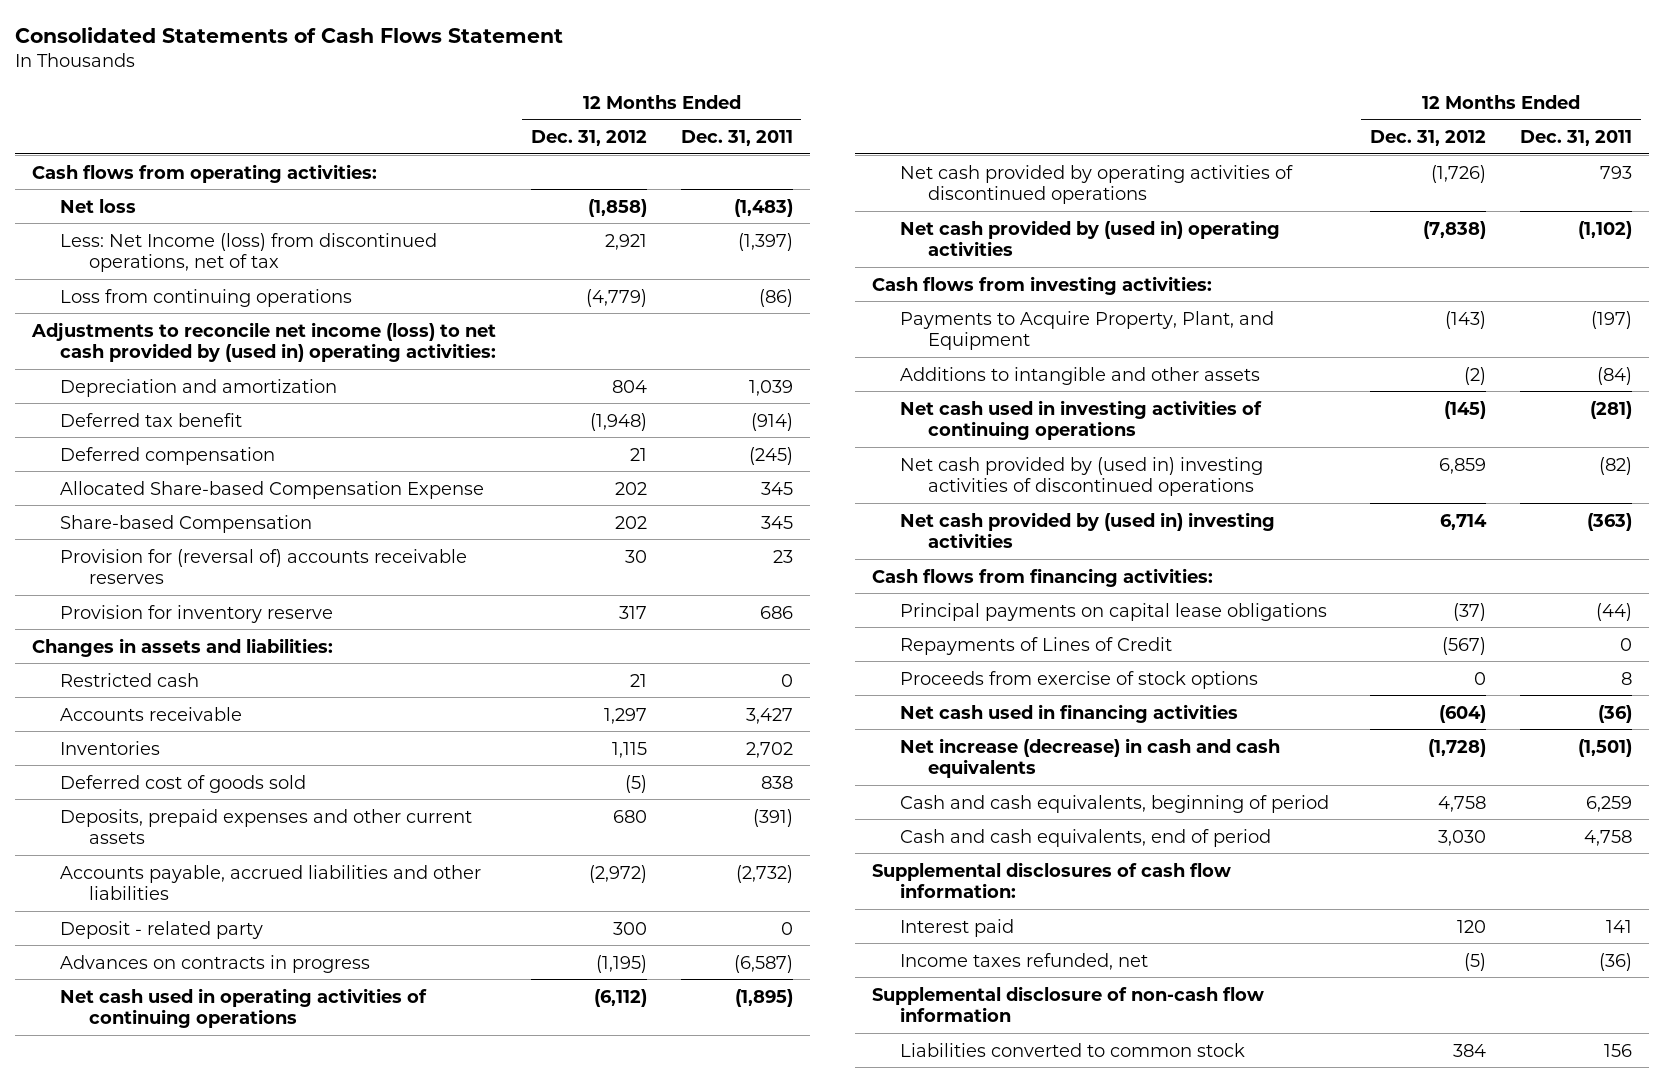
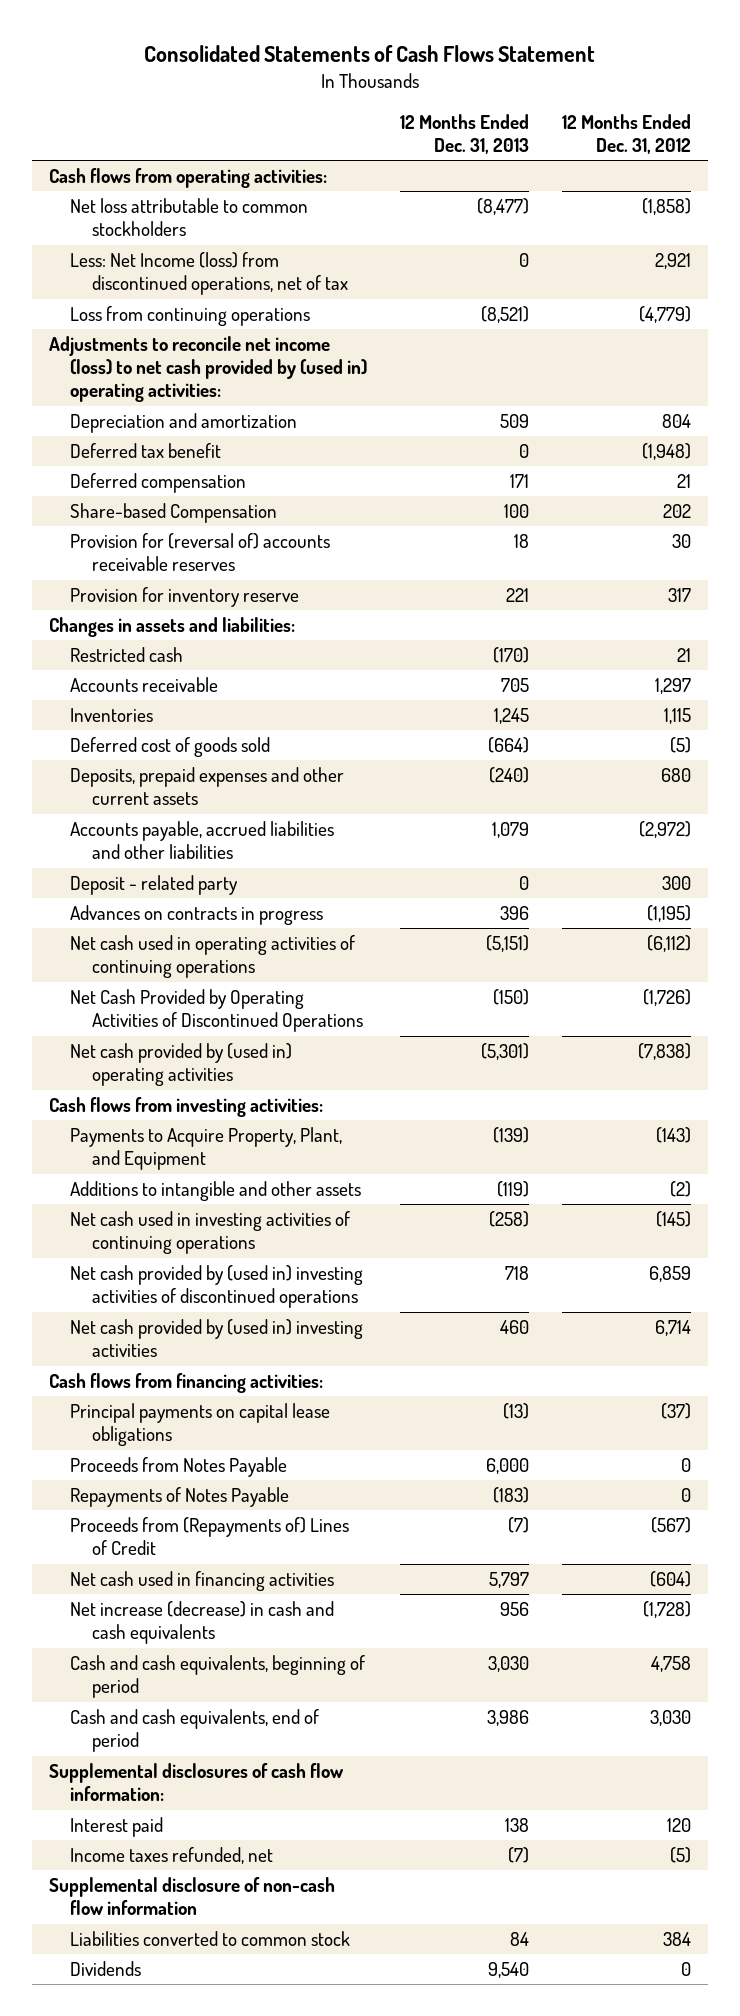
- | 12 Months Ended Dec. 31, 2012 | 12 Months Ended Dec. 31, 2011
+ | 12 Months Ended Dec. 31, 2013 | 12 Months Ended Dec. 31, 2012
- Net loss | (1,858) | (1,483)
+ Net loss attributable to common stockholders | (8,477) | (1,858)
- Allocated Share-based Compensation Expense | 202 | 345
- Net cash provided by operating activities of discontinued operations | (1,726) | 793
+ Net Cash Provided by Operating Activities of Discontinued Operations | (150) | (1,726)
- Repayments of Lines of Credit | (567) | 0
- Proceeds from exercise of stock options | 0 | 8
+ Proceeds from Notes Payable | 6,000 | 0
+ Repayments of Notes Payable | (183) | 0
+ Proceeds from (Repayments of) Lines of Credit | (7) | (567)
+ Dividends | 9,540 | 0

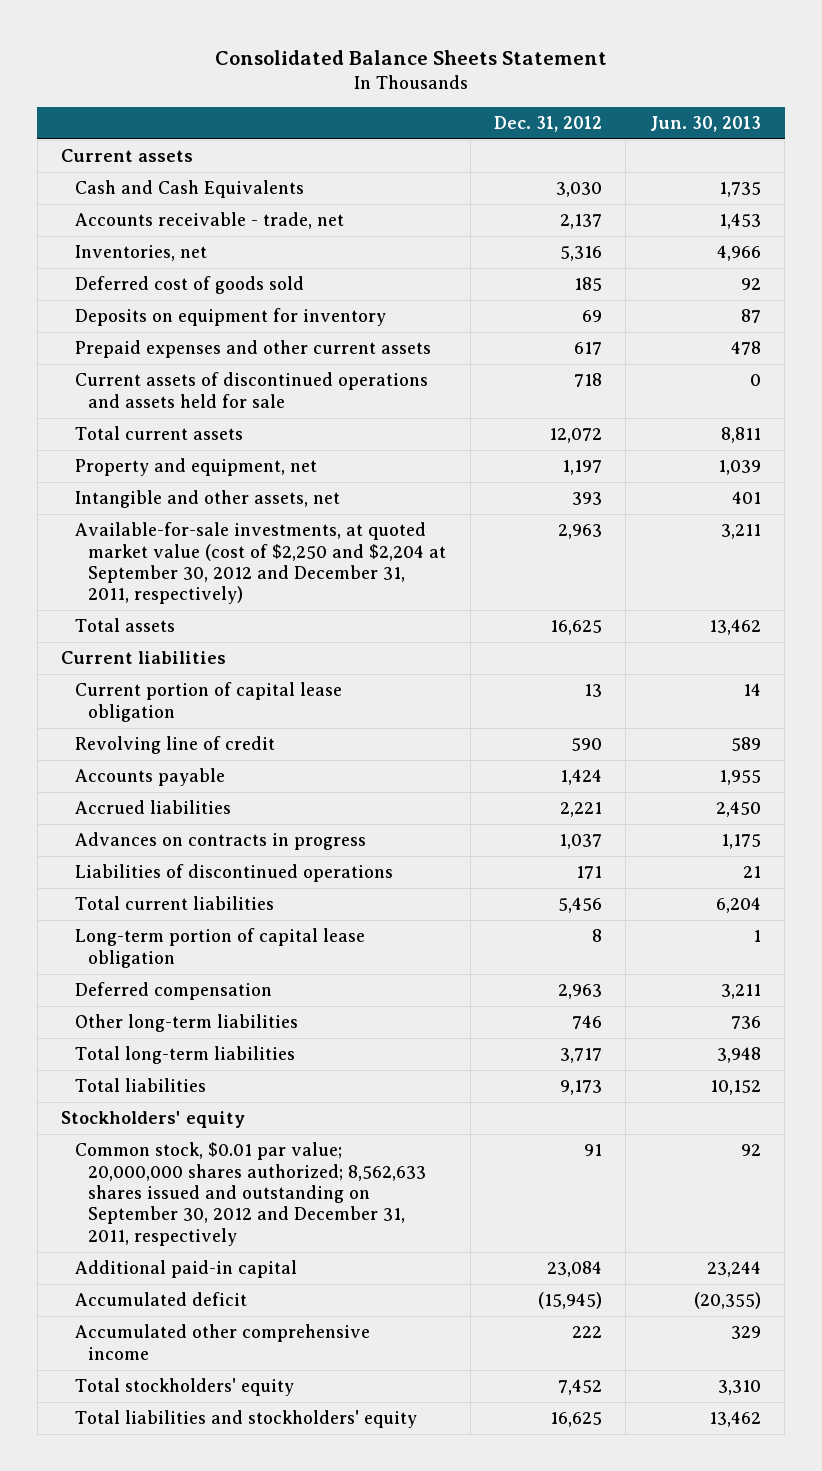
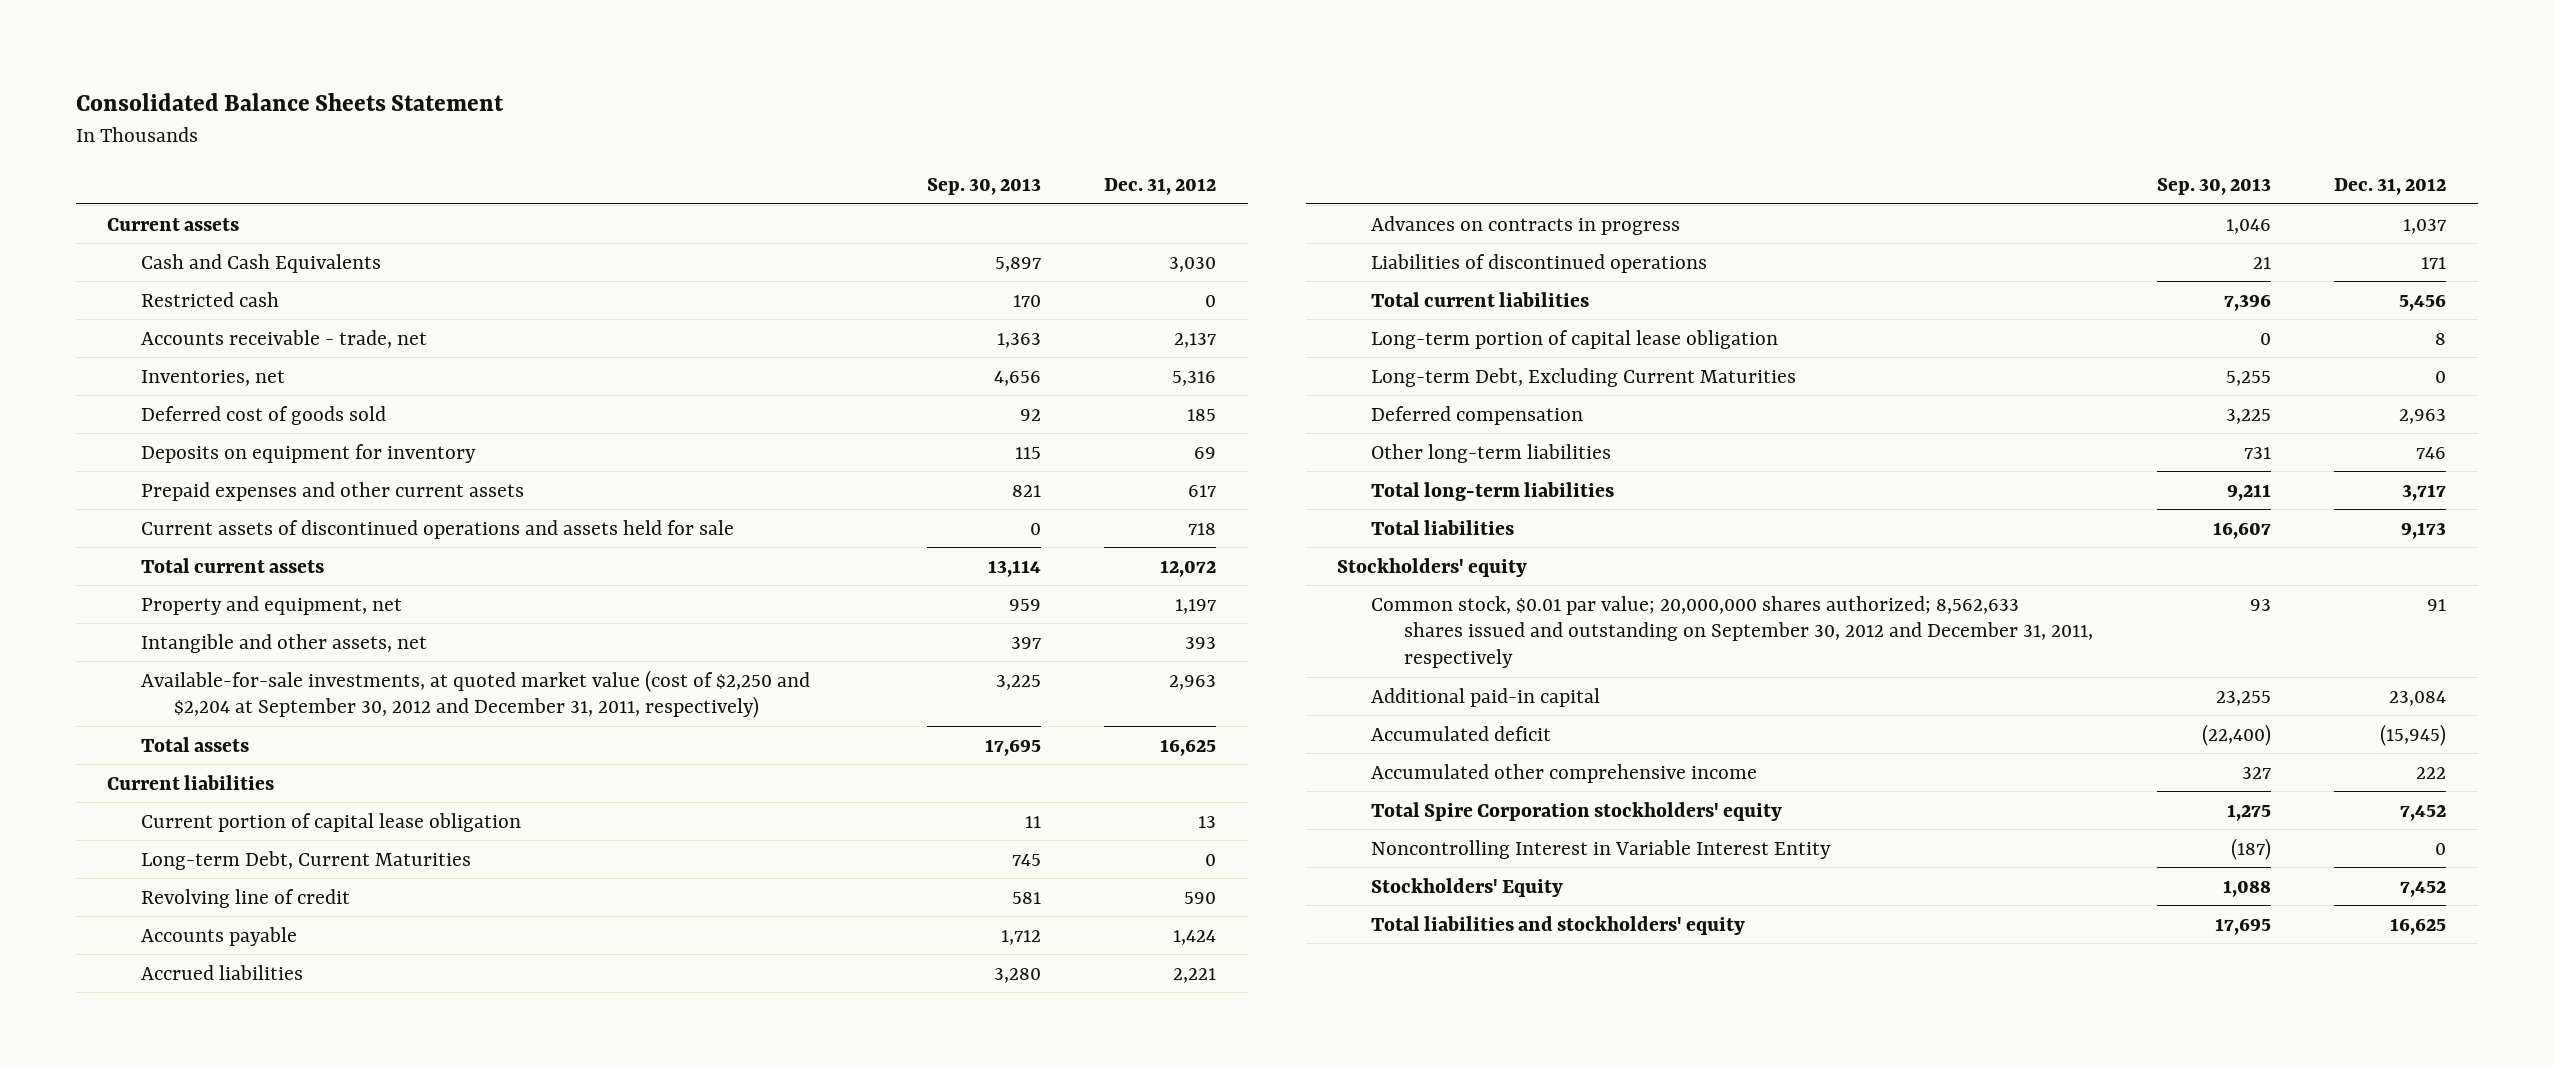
- | Dec. 31, 2012 | Jun. 30, 2013
+ | Sep. 30, 2013 | Dec. 31, 2012
+ Restricted cash | 170 | 0
+ Long-term Debt, Current Maturities | 745 | 0
+ Long-term Debt, Excluding Current Maturities | 5,255 | 0
- Total stockholders' equity | 7,452 | 3,310
+ Total Spire Corporation stockholders' equity | 1,275 | 7,452
+ Noncontrolling Interest in Variable Interest Entity | (187) | 0
+ Stockholders' Equity | 1,088 | 7,452

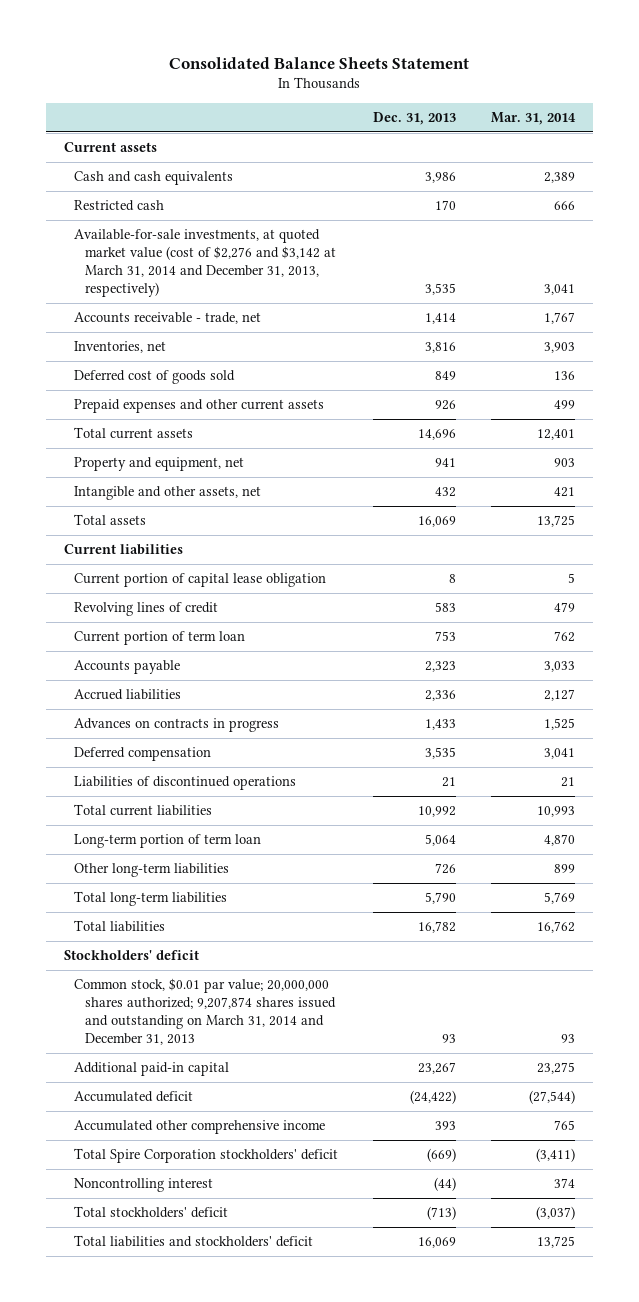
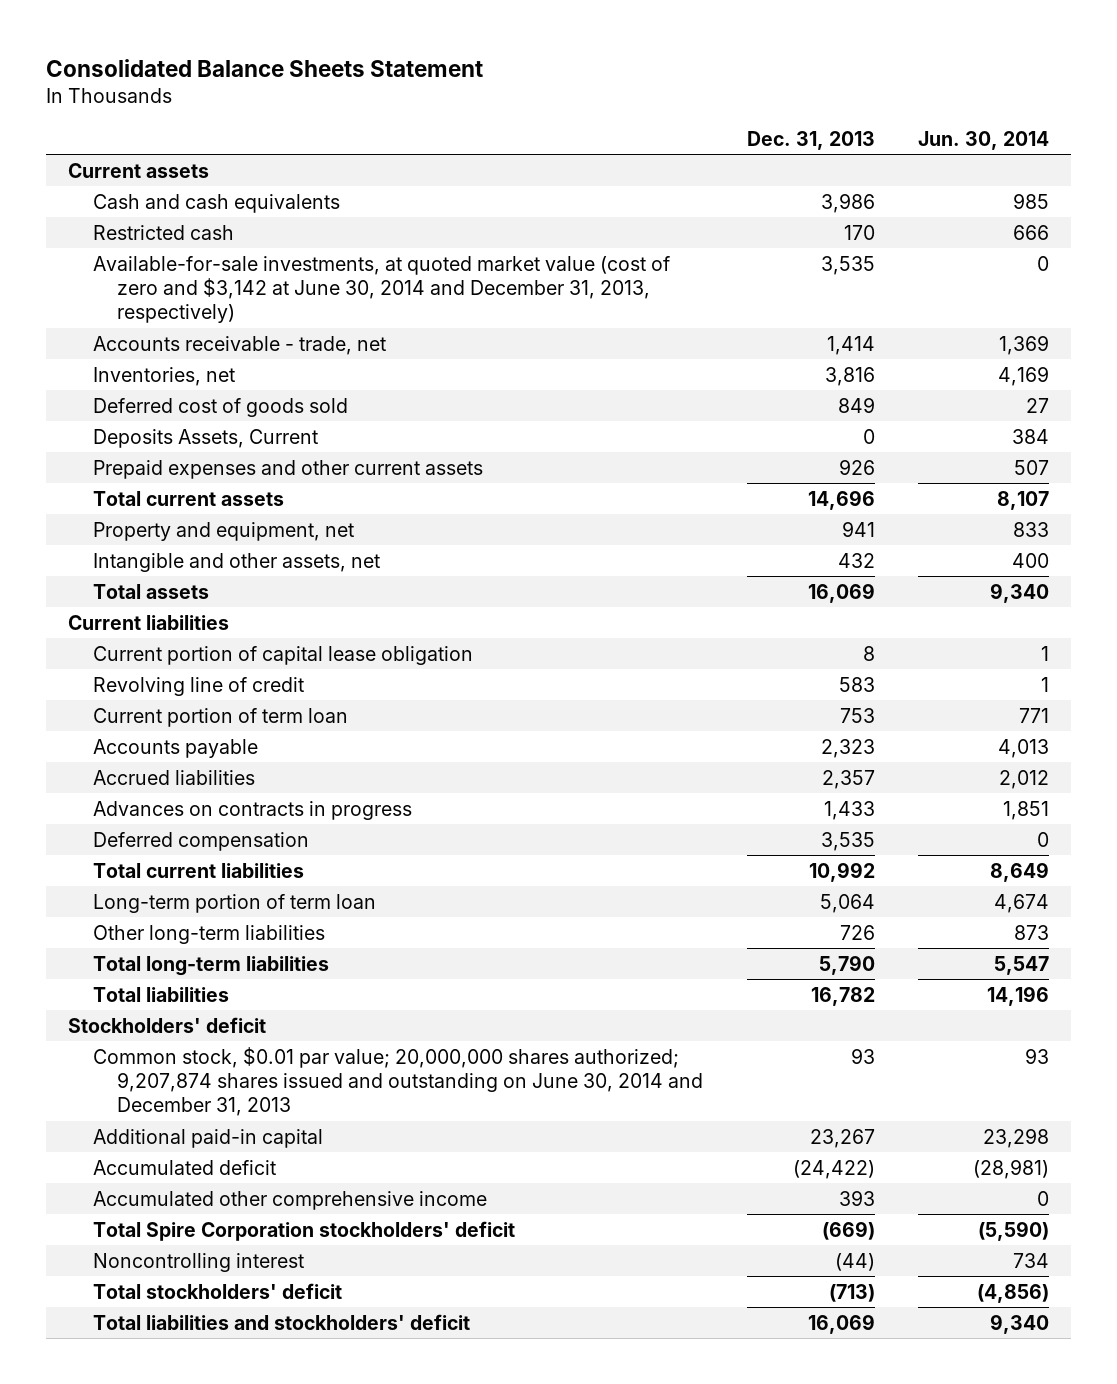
- | Dec. 31, 2013 | Mar. 31, 2014
+ | Dec. 31, 2013 | Jun. 30, 2014
- Available-for-sale investments, at quoted market value (cost of $2,276 and $3,142 at March 31, 2014 and December 31, 2013, respectively) | 3,535 | 3,041
+ Available-for-sale investments, at quoted market value (cost of zero and $3,142 at June 30, 2014 and December 31, 2013, respectively) | 3,535 | 0
+ Deposits Assets, Current | 0 | 384
- Revolving lines of credit | 583 | 479
+ Revolving line of credit | 583 | 1
- Accrued liabilities | 2,336 | 2,127
+ Accrued liabilities | 2,357 | 2,012
- Liabilities of discontinued operations | 21 | 21
- Common stock, $0.01 par value; 20,000,000 shares authorized; 9,207,874 shares issued and outstanding on March 31, 2014 and December 31, 2013 | 93 | 93
+ Common stock, $0.01 par value; 20,000,000 shares authorized; 9,207,874 shares issued and outstanding on June 30, 2014 and December 31, 2013 | 93 | 93

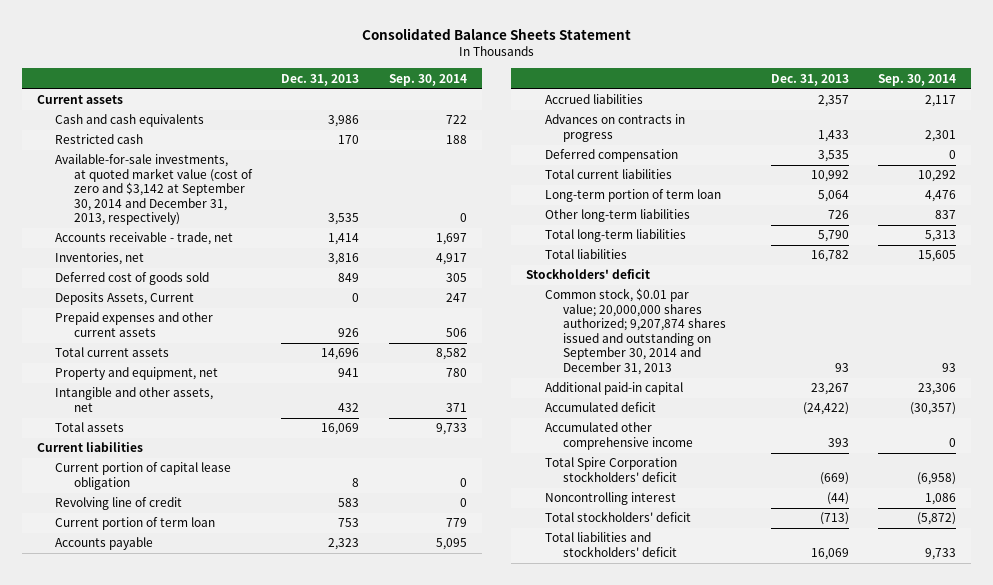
- | Dec. 31, 2013 | Jun. 30, 2014
+ | Dec. 31, 2013 | Sep. 30, 2014
- Available-for-sale investments, at quoted market value (cost of zero and $3,142 at June 30, 2014 and December 31, 2013, respectively) | 3,535 | 0
+ Available-for-sale investments, at quoted market value (cost of zero and $3,142 at September 30, 2014 and December 31, 2013, respectively) | 3,535 | 0
- Common stock, $0.01 par value; 20,000,000 shares authorized; 9,207,874 shares issued and outstanding on June 30, 2014 and December 31, 2013 | 93 | 93
+ Common stock, $0.01 par value; 20,000,000 shares authorized; 9,207,874 shares issued and outstanding on September 30, 2014 and December 31, 2013 | 93 | 93

